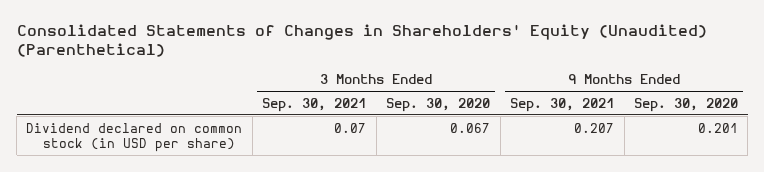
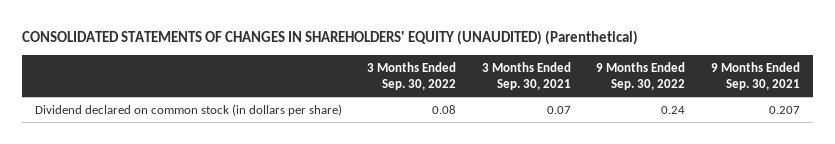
- Consolidated Statements of Changes in Shareholders' Equity (Unaudited) (Parenthetical)
+ CONSOLIDATED STATEMENTS OF CHANGES IN SHAREHOLDERS' EQUITY (UNAUDITED) (Parenthetical)
- | 3 Months Ended Sep. 30, 2021 | 3 Months Ended Sep. 30, 2020 | 9 Months Ended Sep. 30, 2021 | 9 Months Ended Sep. 30, 2020
+ | 3 Months Ended Sep. 30, 2022 | 3 Months Ended Sep. 30, 2021 | 9 Months Ended Sep. 30, 2022 | 9 Months Ended Sep. 30, 2021
- Dividend declared on common stock (in USD per share) | 0.07 | 0.067 | 0.207 | 0.201
+ Dividend declared on common stock (in dollars per share) | 0.08 | 0.07 | 0.24 | 0.207

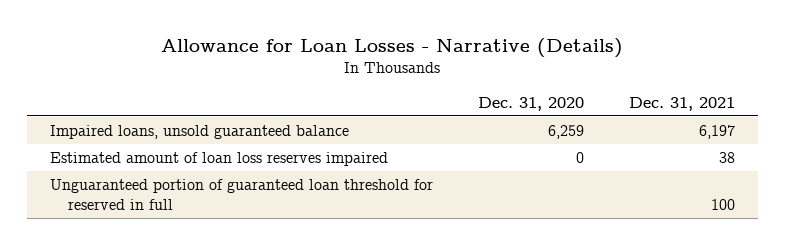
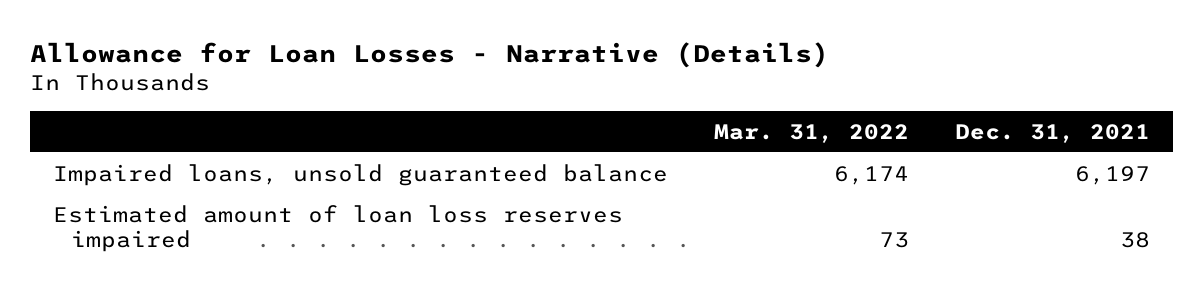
- | Dec. 31, 2020 | Dec. 31, 2021
+ | Mar. 31, 2022 | Dec. 31, 2021
- Unguaranteed portion of guaranteed loan threshold for reserved in full | | 100

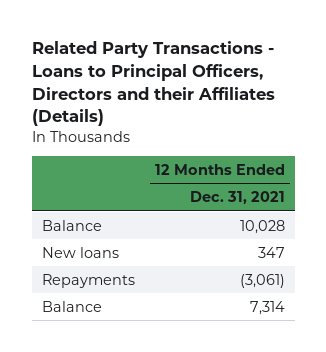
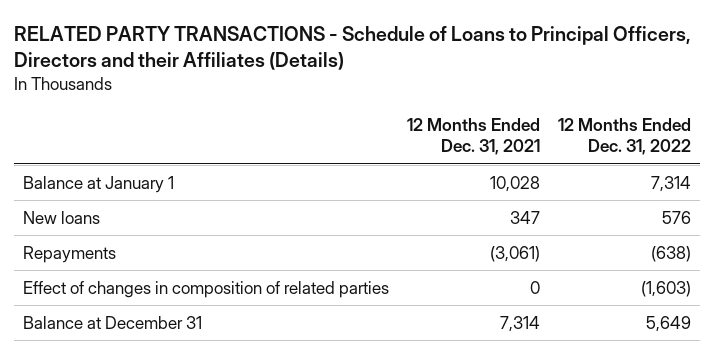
- Related Party Transactions - Loans to Principal Officers, Directors and their Affiliates (Details)
+ RELATED PARTY TRANSACTIONS - Schedule of Loans to Principal Officers, Directors and their Affiliates (Details)
- | 12 Months Ended Dec. 31, 2021
+ | 12 Months Ended Dec. 31, 2021 | 12 Months Ended Dec. 31, 2022
- Balance | 10,028
+ Balance at January 1 | 10,028 | 7,314
- Balance | 7,314
+ Effect of changes in composition of related parties | 0 | (1,603)
+ Balance at December 31 | 7,314 | 5,649

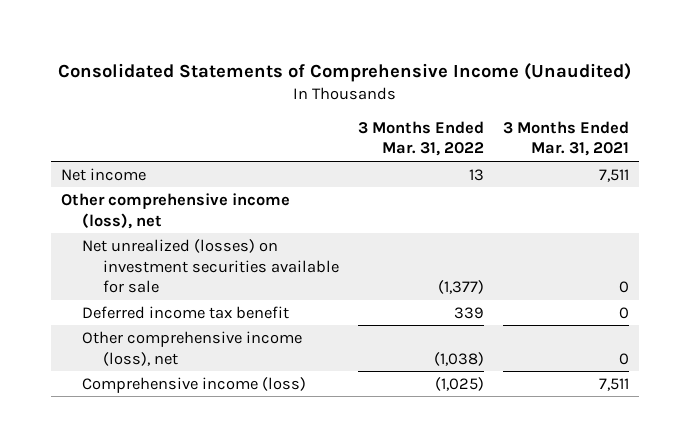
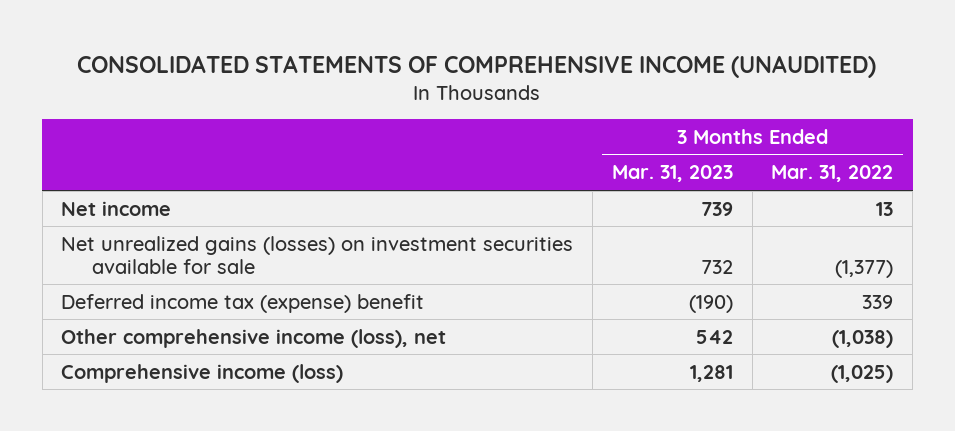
- Consolidated Statements of Comprehensive Income (Unaudited)
+ CONSOLIDATED STATEMENTS OF COMPREHENSIVE INCOME (UNAUDITED)
- | 3 Months Ended Mar. 31, 2022 | 3 Months Ended Mar. 31, 2021
+ | 3 Months Ended Mar. 31, 2023 | 3 Months Ended Mar. 31, 2022
- Other comprehensive income (loss), net
- Net unrealized (losses) on investment securities available for sale | (1,377) | 0
- Deferred income tax benefit | 339 | 0
+ Net unrealized gains (losses) on investment securities available for sale | 732 | (1,377)
+ Deferred income tax (expense) benefit | (190) | 339

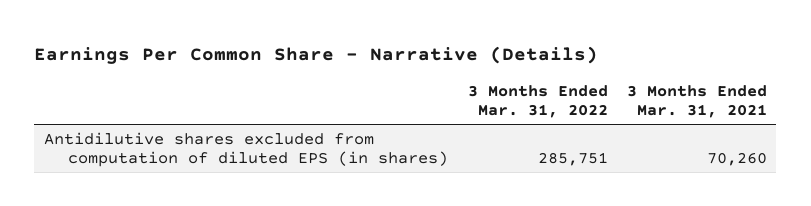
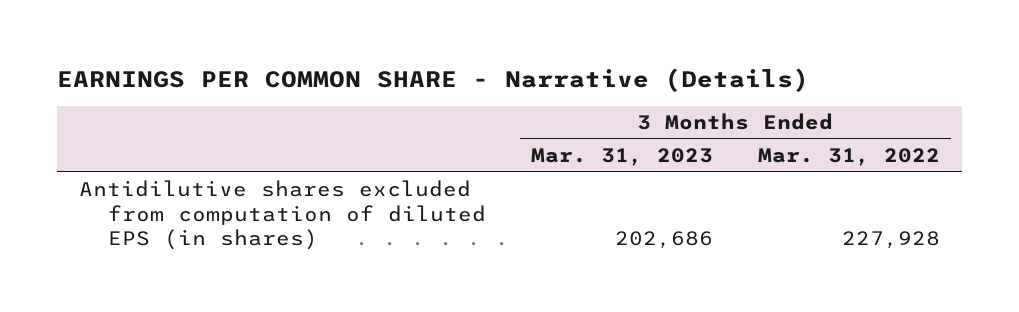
- Earnings Per Common Share - Narrative (Details)
+ EARNINGS PER COMMON SHARE - Narrative (Details)
- | 3 Months Ended Mar. 31, 2022 | 3 Months Ended Mar. 31, 2021
+ | 3 Months Ended Mar. 31, 2023 | 3 Months Ended Mar. 31, 2022
- Antidilutive shares excluded from computation of diluted EPS (in shares) | 285,751 | 70,260
+ Antidilutive shares excluded from computation of diluted EPS (in shares) | 202,686 | 227,928

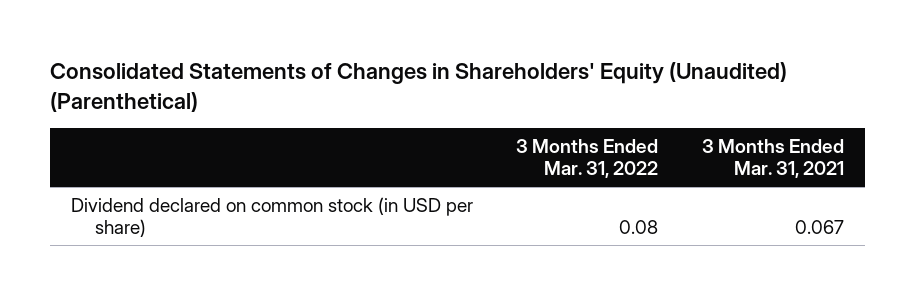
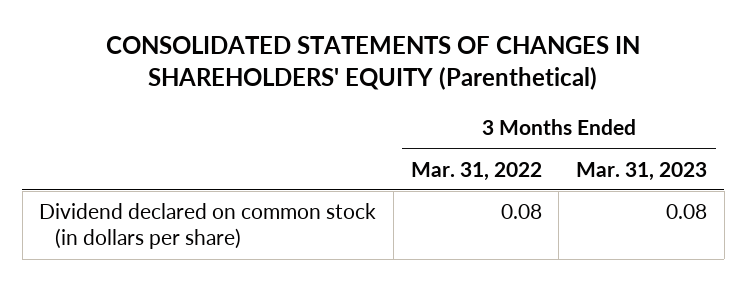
- Consolidated Statements of Changes in Shareholders' Equity (Unaudited) (Parenthetical)
+ CONSOLIDATED STATEMENTS OF CHANGES IN SHAREHOLDERS' EQUITY (Parenthetical)
- | 3 Months Ended Mar. 31, 2022 | 3 Months Ended Mar. 31, 2021
+ | 3 Months Ended Mar. 31, 2022 | 3 Months Ended Mar. 31, 2023
- Dividend declared on common stock (in USD per share) | 0.08 | 0.067
+ Dividend declared on common stock (in dollars per share) | 0.08 | 0.08

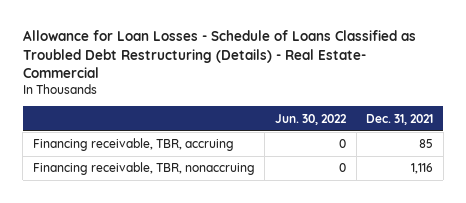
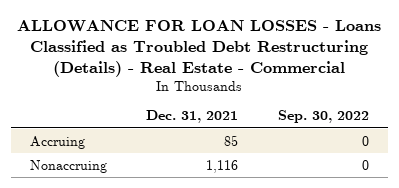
- Allowance for Loan Losses - Schedule of Loans Classified as Troubled Debt Restructuring (Details) - Real Estate- Commercial
+ ALLOWANCE FOR LOAN LOSSES - Loans Classified as Troubled Debt Restructuring (Details) - Real Estate - Commercial
- | Jun. 30, 2022 | Dec. 31, 2021
+ | Dec. 31, 2021 | Sep. 30, 2022
- Financing receivable, TBR, accruing | 0 | 85
- Financing receivable, TBR, nonaccruing | 0 | 1,116
+ Accruing | 85 | 0
+ Nonaccruing | 1,116 | 0

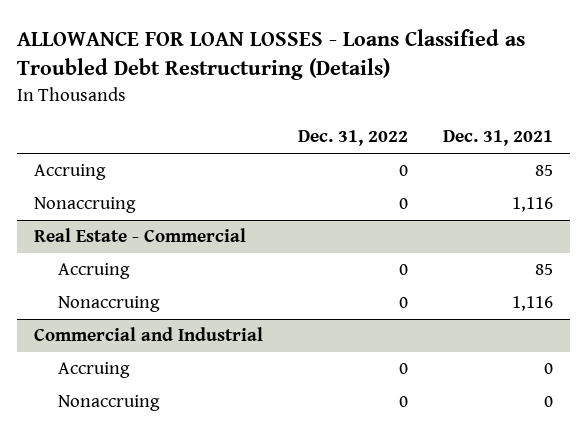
- ALLOWANCE FOR LOAN LOSSES - Loans Classified as Troubled Debt Restructuring (Details) - Real Estate - Commercial
+ ALLOWANCE FOR LOAN LOSSES - Loans Classified as Troubled Debt Restructuring (Details)
- | Dec. 31, 2021 | Sep. 30, 2022
+ | Dec. 31, 2022 | Dec. 31, 2021
+ Real Estate - Commercial
+ Accruing | 0 | 85
+ Nonaccruing | 0 | 1,116
+ Commercial and Industrial
+ Accruing | 0 | 0
+ Nonaccruing | 0 | 0

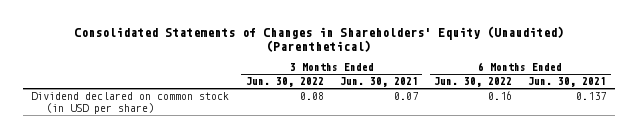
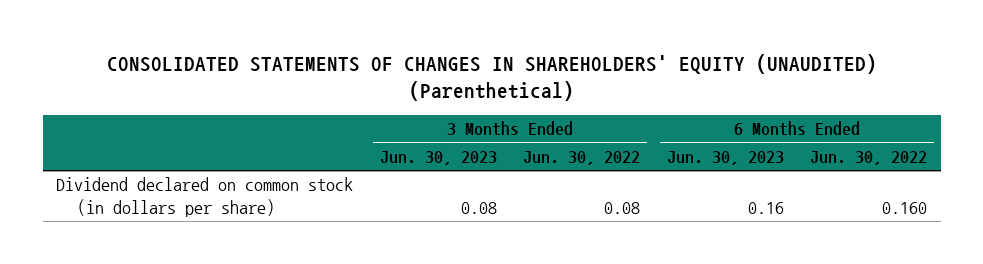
- Consolidated Statements of Changes in Shareholders' Equity (Unaudited) (Parenthetical)
+ CONSOLIDATED STATEMENTS OF CHANGES IN SHAREHOLDERS' EQUITY (UNAUDITED) (Parenthetical)
- | 3 Months Ended Jun. 30, 2022 | 3 Months Ended Jun. 30, 2021 | 6 Months Ended Jun. 30, 2022 | 6 Months Ended Jun. 30, 2021
+ | 3 Months Ended Jun. 30, 2023 | 3 Months Ended Jun. 30, 2022 | 6 Months Ended Jun. 30, 2023 | 6 Months Ended Jun. 30, 2022
- Dividend declared on common stock (in USD per share) | 0.08 | 0.07 | 0.16 | 0.137
+ Dividend declared on common stock (in dollars per share) | 0.08 | 0.08 | 0.16 | 0.160

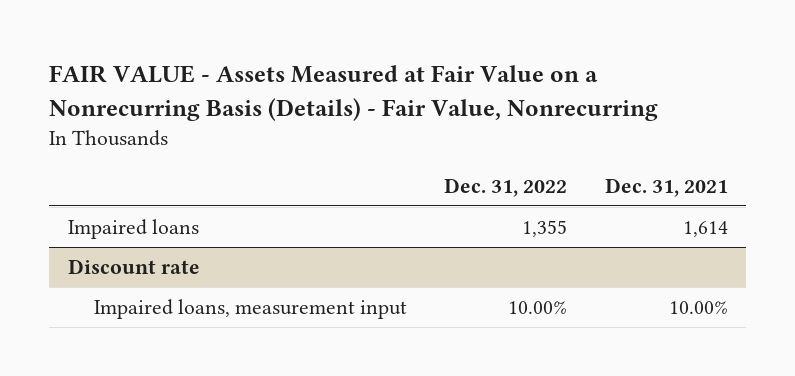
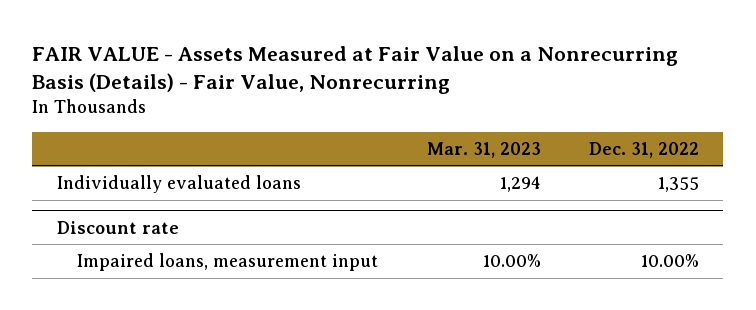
- | Dec. 31, 2022 | Dec. 31, 2021
+ | Mar. 31, 2023 | Dec. 31, 2022
- Impaired loans | 1,355 | 1,614
+ Individually evaluated loans | 1,294 | 1,355

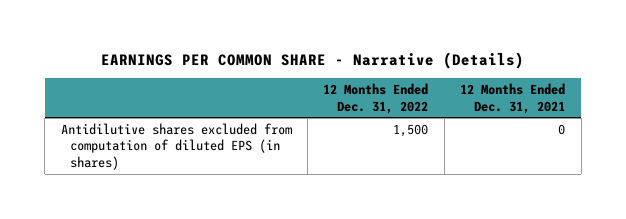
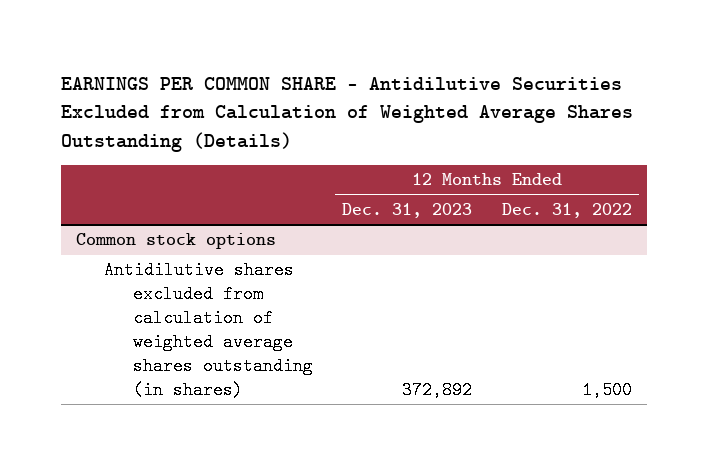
- EARNINGS PER COMMON SHARE - Narrative (Details)
+ EARNINGS PER COMMON SHARE - Antidilutive Securities Excluded from Calculation of Weighted Average Shares Outstanding (Details)
- | 12 Months Ended Dec. 31, 2022 | 12 Months Ended Dec. 31, 2021
+ | 12 Months Ended Dec. 31, 2023 | 12 Months Ended Dec. 31, 2022
- Antidilutive shares excluded from computation of diluted EPS (in shares) | 1,500 | 0
+ Common stock options
+ Antidilutive shares excluded from calculation of weighted average shares outstanding (in shares) | 372,892 | 1,500

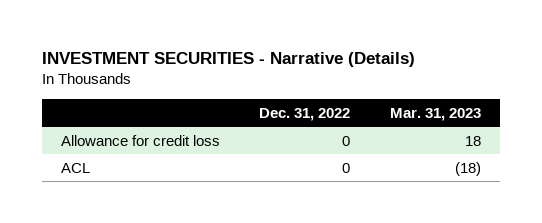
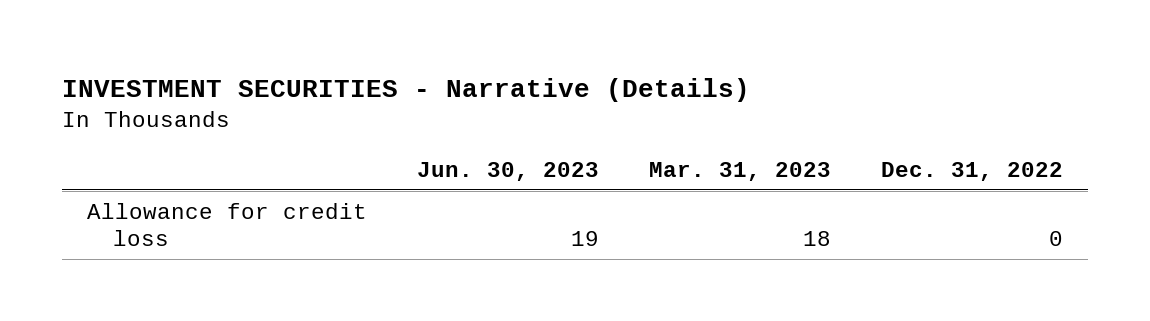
- | Dec. 31, 2022 | Mar. 31, 2023
+ | Jun. 30, 2023 | Mar. 31, 2023 | Dec. 31, 2022
- ACL | 0 | (18)

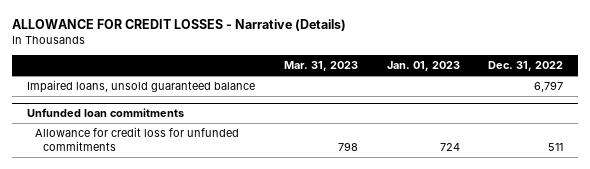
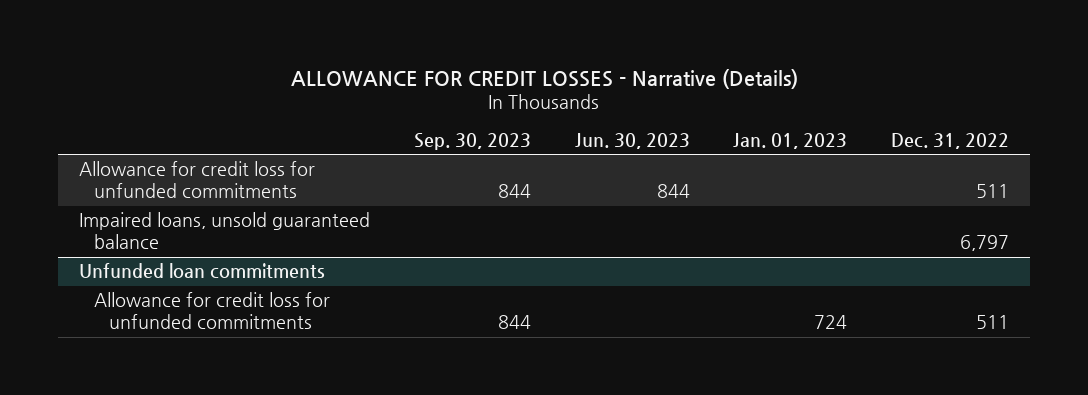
- | Mar. 31, 2023 | Jan. 01, 2023 | Dec. 31, 2022
+ | Sep. 30, 2023 | Jun. 30, 2023 | Jan. 01, 2023 | Dec. 31, 2022
+ Allowance for credit loss for unfunded commitments | 844 | 844 | | 511

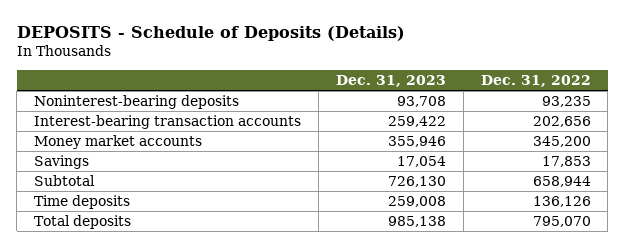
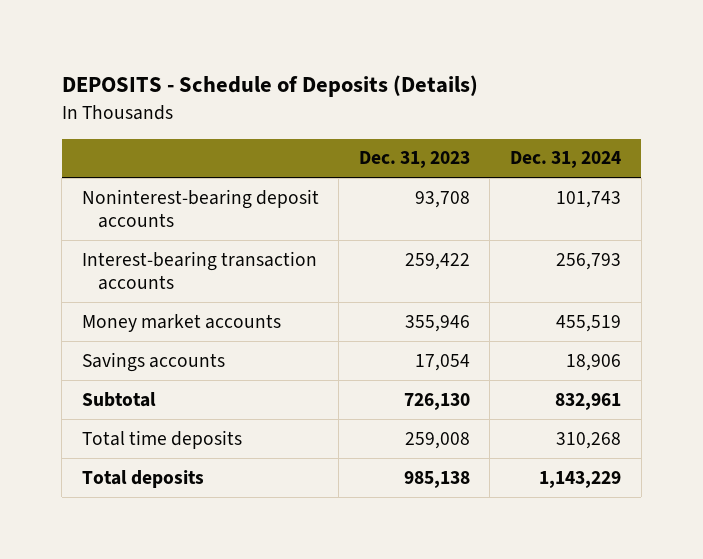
- | Dec. 31, 2023 | Dec. 31, 2022
+ | Dec. 31, 2023 | Dec. 31, 2024
- Noninterest-bearing deposits | 93,708 | 93,235
+ Noninterest-bearing deposit accounts | 93,708 | 101,743
- Savings | 17,054 | 17,853
+ Savings accounts | 17,054 | 18,906
- Time deposits | 259,008 | 136,126
+ Total time deposits | 259,008 | 310,268

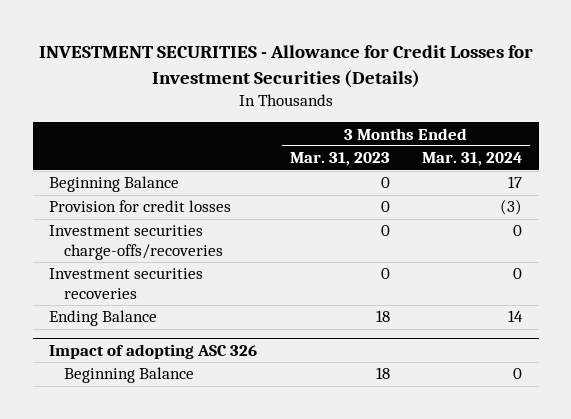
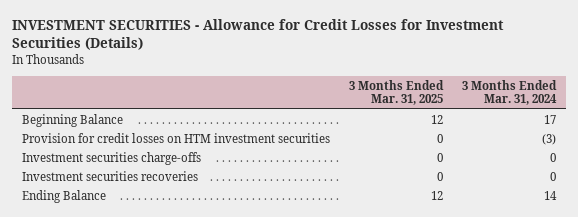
- | 3 Months Ended Mar. 31, 2023 | 3 Months Ended Mar. 31, 2024
+ | 3 Months Ended Mar. 31, 2025 | 3 Months Ended Mar. 31, 2024
- Provision for credit losses | 0 | (3)
- Investment securities charge-offs/recoveries | 0 | 0
+ Provision for credit losses on HTM investment securities | 0 | (3)
+ Investment securities charge-offs | 0 | 0
- Impact of adopting ASC 326
- Beginning Balance | 18 | 0

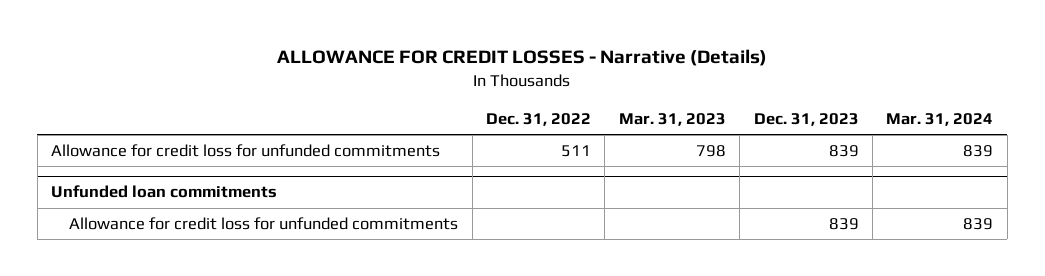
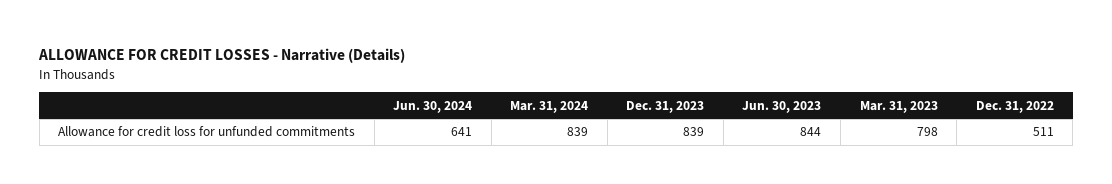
- | Dec. 31, 2022 | Mar. 31, 2023 | Dec. 31, 2023 | Mar. 31, 2024
+ | Jun. 30, 2024 | Mar. 31, 2024 | Dec. 31, 2023 | Jun. 30, 2023 | Mar. 31, 2023 | Dec. 31, 2022
- Unfunded loan commitments
- Allowance for credit loss for unfunded commitments | | | 839 | 839

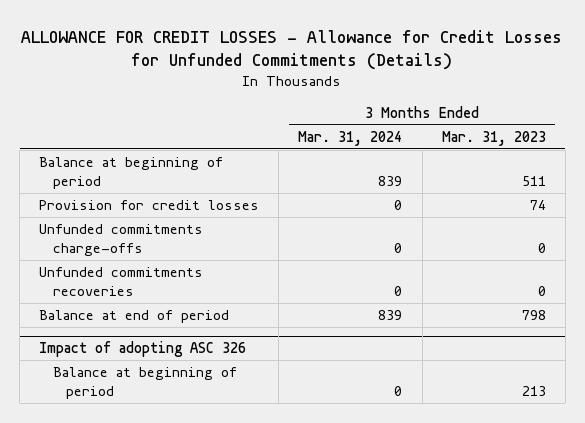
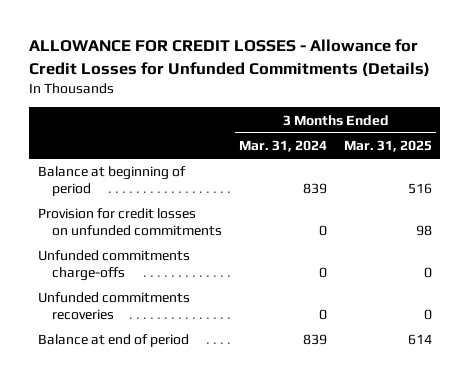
- | 3 Months Ended Mar. 31, 2024 | 3 Months Ended Mar. 31, 2023
+ | 3 Months Ended Mar. 31, 2024 | 3 Months Ended Mar. 31, 2025
- Provision for credit losses | 0 | 74
+ Provision for credit losses on unfunded commitments | 0 | 98
- Impact of adopting ASC 326
- Balance at beginning of period | 0 | 213

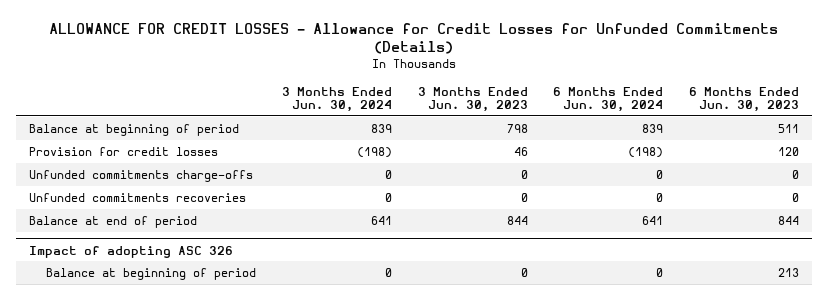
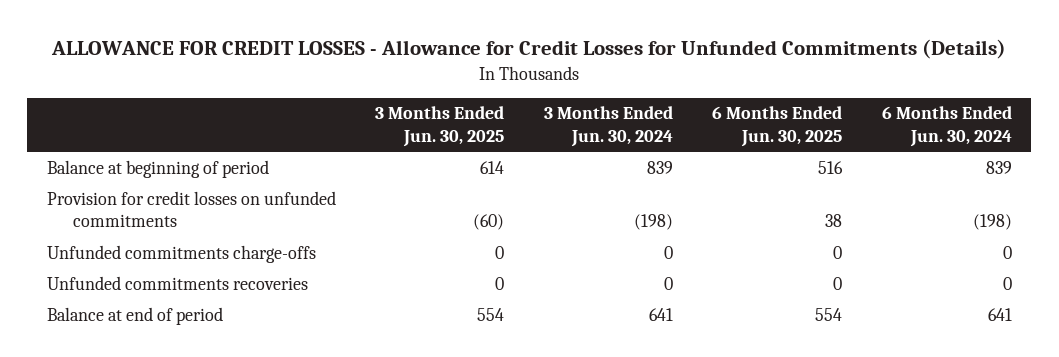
- | 3 Months Ended Jun. 30, 2024 | 3 Months Ended Jun. 30, 2023 | 6 Months Ended Jun. 30, 2024 | 6 Months Ended Jun. 30, 2023
+ | 3 Months Ended Jun. 30, 2025 | 3 Months Ended Jun. 30, 2024 | 6 Months Ended Jun. 30, 2025 | 6 Months Ended Jun. 30, 2024
- Provision for credit losses | (198) | 46 | (198) | 120
+ Provision for credit losses on unfunded commitments | (60) | (198) | 38 | (198)
- Impact of adopting ASC 326
- Balance at beginning of period | 0 | 0 | 0 | 213

